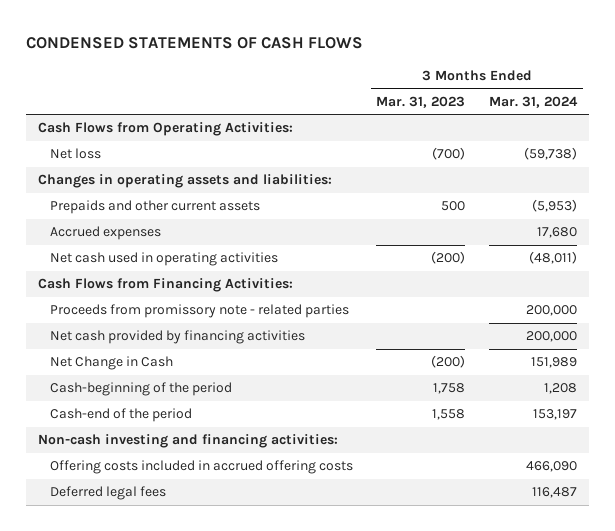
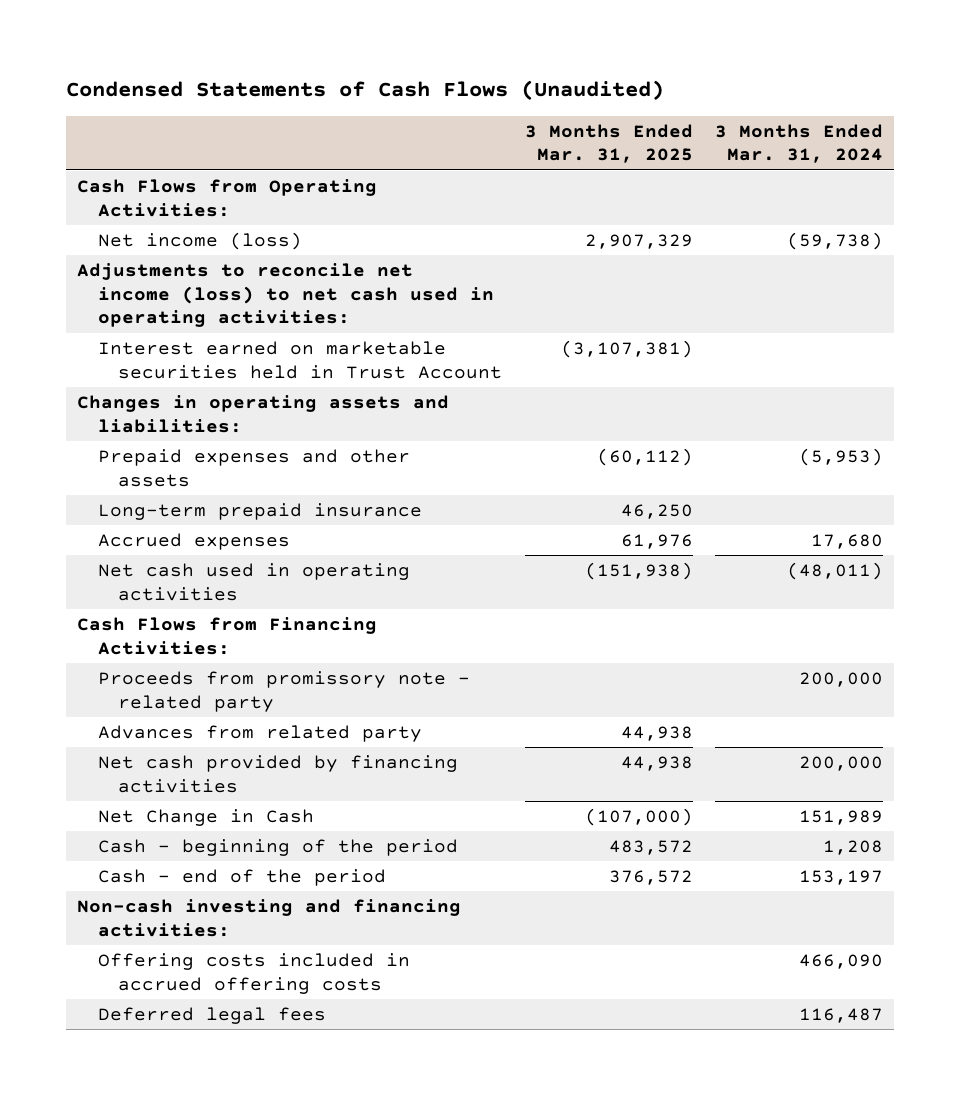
- CONDENSED STATEMENTS OF CASH FLOWS
+ Condensed Statements of Cash Flows (Unaudited)
- | 3 Months Ended Mar. 31, 2023 | 3 Months Ended Mar. 31, 2024
+ | 3 Months Ended Mar. 31, 2025 | 3 Months Ended Mar. 31, 2024
- Net loss | (700) | (59,738)
+ Net income (loss) | 2,907,329 | (59,738)
+ Adjustments to reconcile net income (loss) to net cash used in operating activities:
+ Interest earned on marketable securities held in Trust Account | (3,107,381) |
- Prepaids and other current assets | 500 | (5,953)
+ Prepaid expenses and other assets | (60,112) | (5,953)
+ Long-term prepaid insurance | 46,250 |
- Proceeds from promissory note - related parties | | 200,000
+ Proceeds from promissory note - related party | | 200,000
+ Advances from related party | 44,938 |
- Cash-beginning of the period | 1,758 | 1,208
- Cash-end of the period | 1,558 | 153,197
+ Cash - beginning of the period | 483,572 | 1,208
+ Cash - end of the period | 376,572 | 153,197

